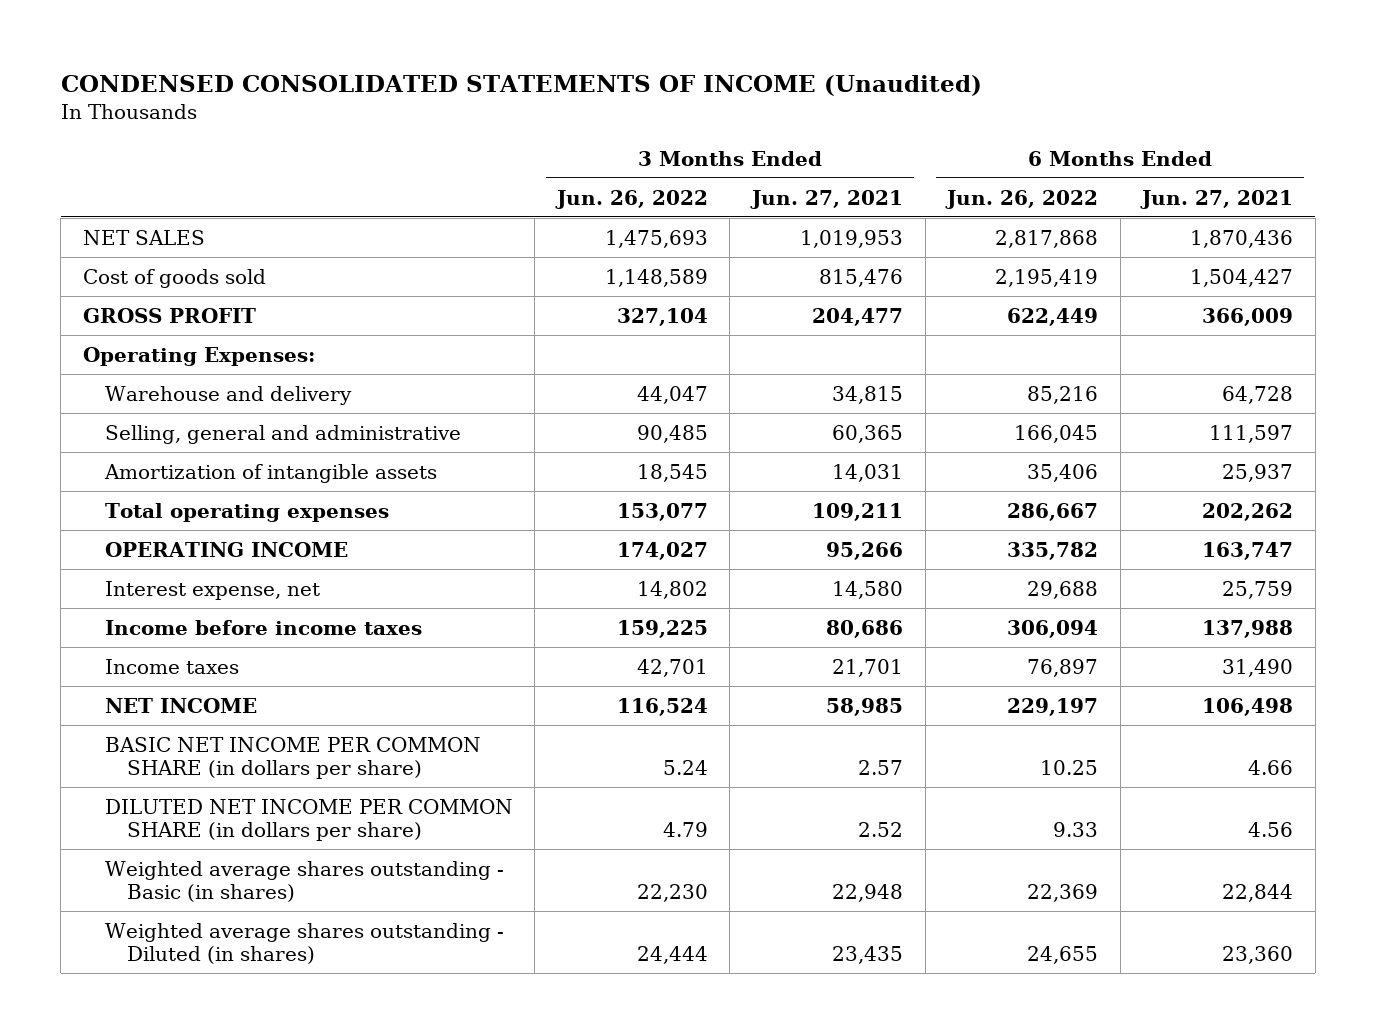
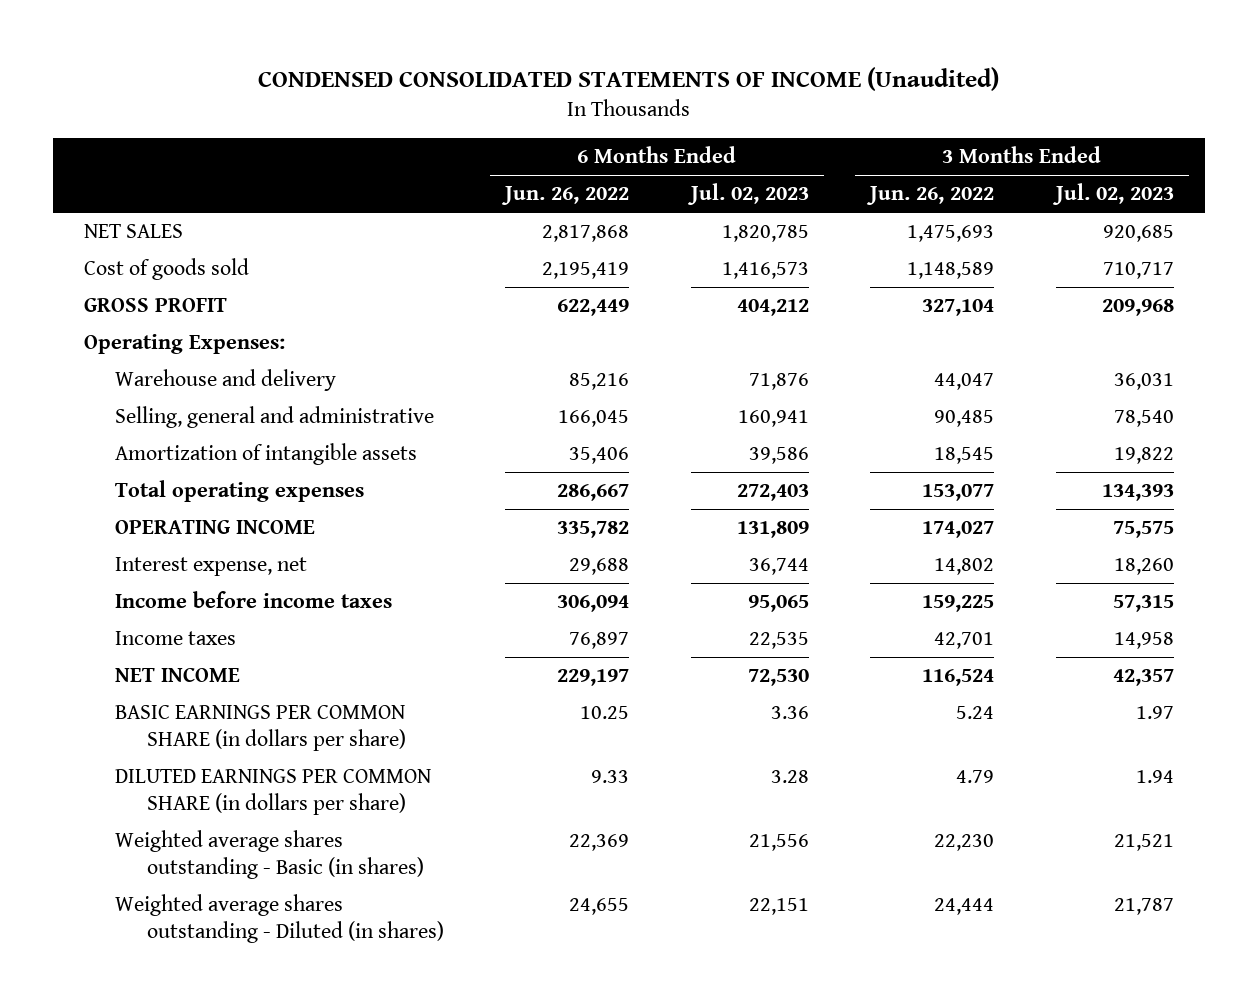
- | 3 Months Ended Jun. 26, 2022 | 3 Months Ended Jun. 27, 2021 | 6 Months Ended Jun. 26, 2022 | 6 Months Ended Jun. 27, 2021
+ | 6 Months Ended Jun. 26, 2022 | 6 Months Ended Jul. 02, 2023 | 3 Months Ended Jun. 26, 2022 | 3 Months Ended Jul. 02, 2023
- BASIC NET INCOME PER COMMON SHARE (in dollars per share) | 5.24 | 2.57 | 10.25 | 4.66
- DILUTED NET INCOME PER COMMON SHARE (in dollars per share) | 4.79 | 2.52 | 9.33 | 4.56
+ BASIC EARNINGS PER COMMON SHARE (in dollars per share) | 10.25 | 3.36 | 5.24 | 1.97
+ DILUTED EARNINGS PER COMMON SHARE (in dollars per share) | 9.33 | 3.28 | 4.79 | 1.94

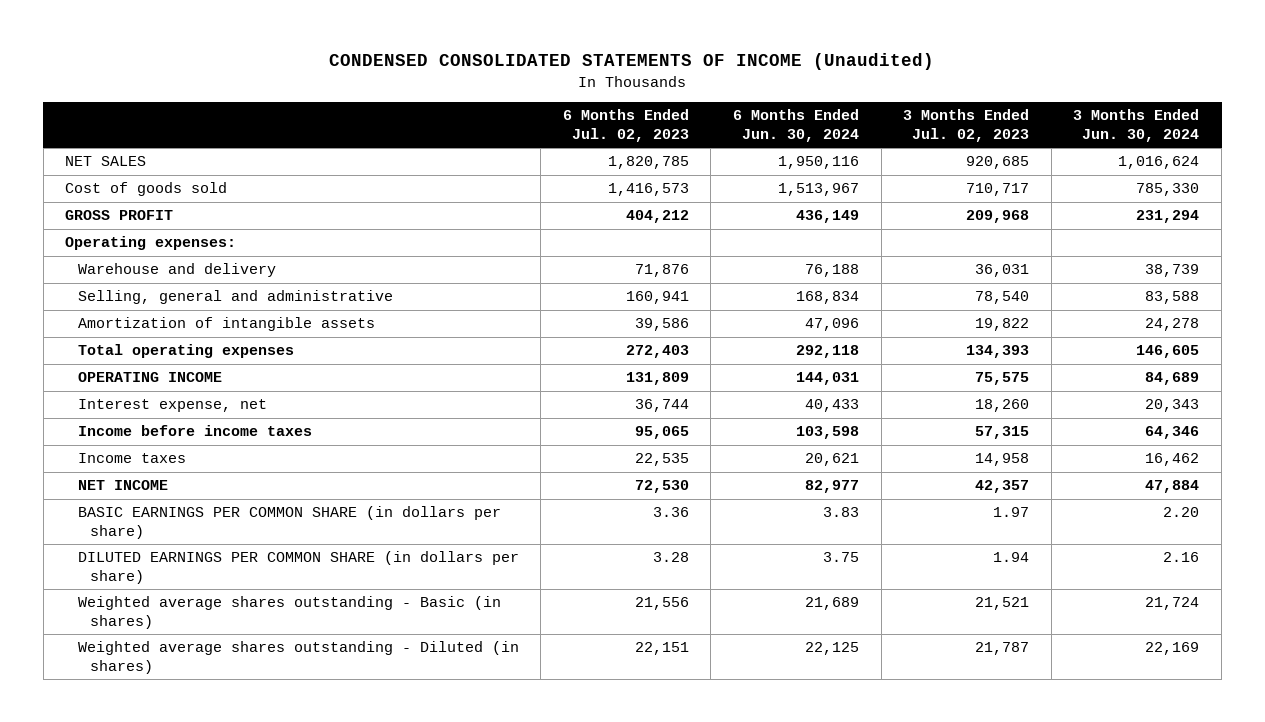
- | 6 Months Ended Jun. 26, 2022 | 6 Months Ended Jul. 02, 2023 | 3 Months Ended Jun. 26, 2022 | 3 Months Ended Jul. 02, 2023
+ | 6 Months Ended Jul. 02, 2023 | 6 Months Ended Jun. 30, 2024 | 3 Months Ended Jul. 02, 2023 | 3 Months Ended Jun. 30, 2024
- Operating Expenses:
+ Operating expenses:

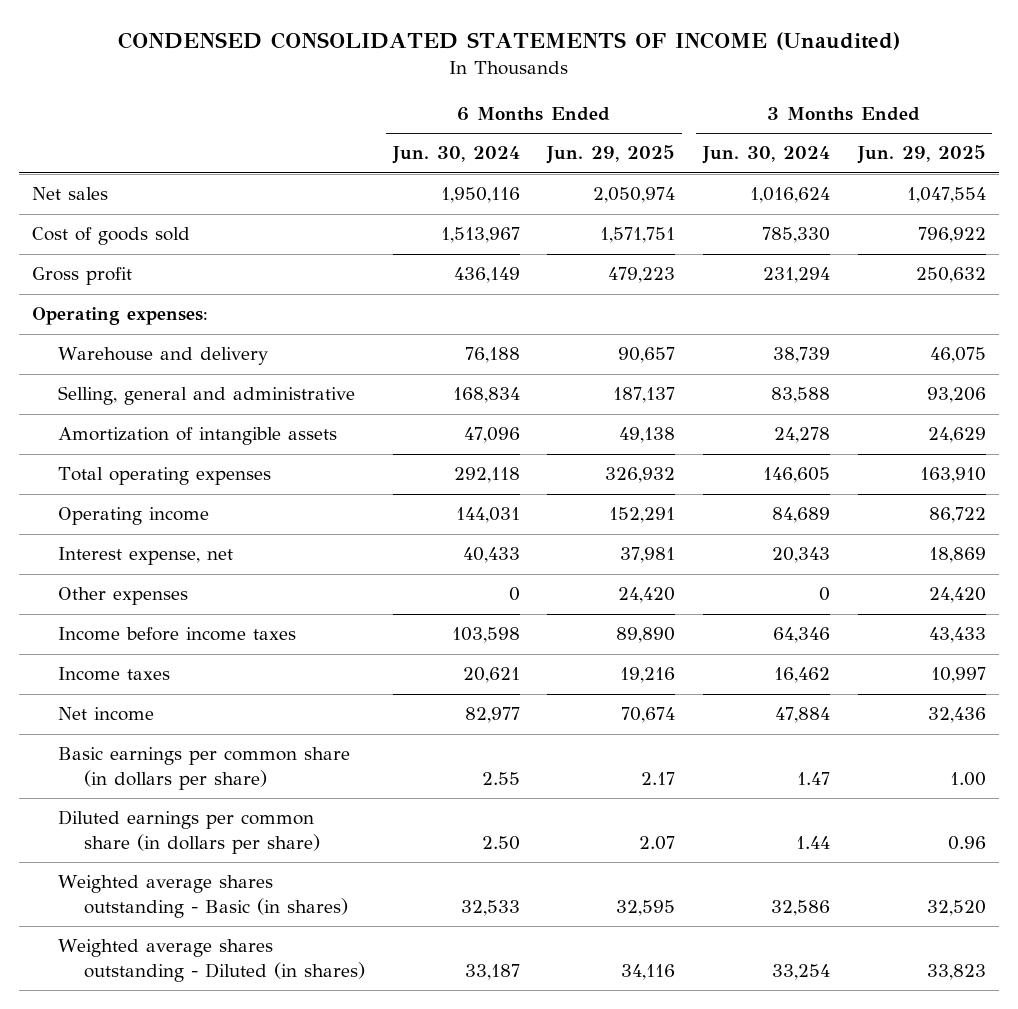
- | 6 Months Ended Jul. 02, 2023 | 6 Months Ended Jun. 30, 2024 | 3 Months Ended Jul. 02, 2023 | 3 Months Ended Jun. 30, 2024
+ | 6 Months Ended Jun. 30, 2024 | 6 Months Ended Jun. 29, 2025 | 3 Months Ended Jun. 30, 2024 | 3 Months Ended Jun. 29, 2025
- NET SALES | 1,820,785 | 1,950,116 | 920,685 | 1,016,624
+ Net sales | 1,950,116 | 2,050,974 | 1,016,624 | 1,047,554
- GROSS PROFIT | 404,212 | 436,149 | 209,968 | 231,294
+ Gross profit | 436,149 | 479,223 | 231,294 | 250,632
- OPERATING INCOME | 131,809 | 144,031 | 75,575 | 84,689
+ Operating income | 144,031 | 152,291 | 84,689 | 86,722
+ Other expenses | 0 | 24,420 | 0 | 24,420
- NET INCOME | 72,530 | 82,977 | 42,357 | 47,884
- BASIC EARNINGS PER COMMON SHARE (in dollars per share) | 3.36 | 3.83 | 1.97 | 2.20
- DILUTED EARNINGS PER COMMON SHARE (in dollars per share) | 3.28 | 3.75 | 1.94 | 2.16
- Weighted average shares outstanding - Basic (in shares) | 21,556 | 21,689 | 21,521 | 21,724
- Weighted average shares outstanding - Diluted (in shares) | 22,151 | 22,125 | 21,787 | 22,169
+ Net income | 82,977 | 70,674 | 47,884 | 32,436
+ Basic earnings per common share (in dollars per share) | 2.55 | 2.17 | 1.47 | 1.00
+ Diluted earnings per common share (in dollars per share) | 2.50 | 2.07 | 1.44 | 0.96
+ Weighted average shares outstanding - Basic (in shares) | 32,533 | 32,595 | 32,586 | 32,520
+ Weighted average shares outstanding - Diluted (in shares) | 33,187 | 34,116 | 33,254 | 33,823

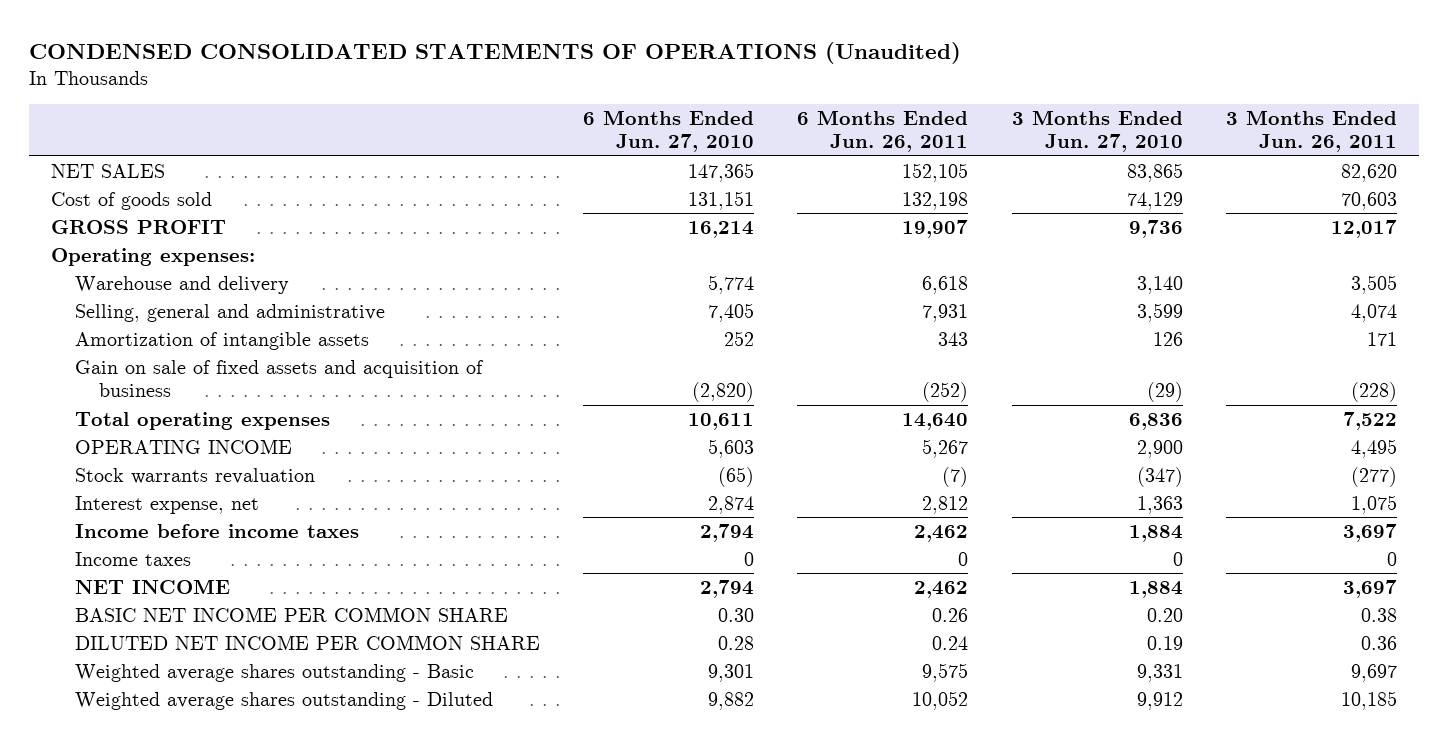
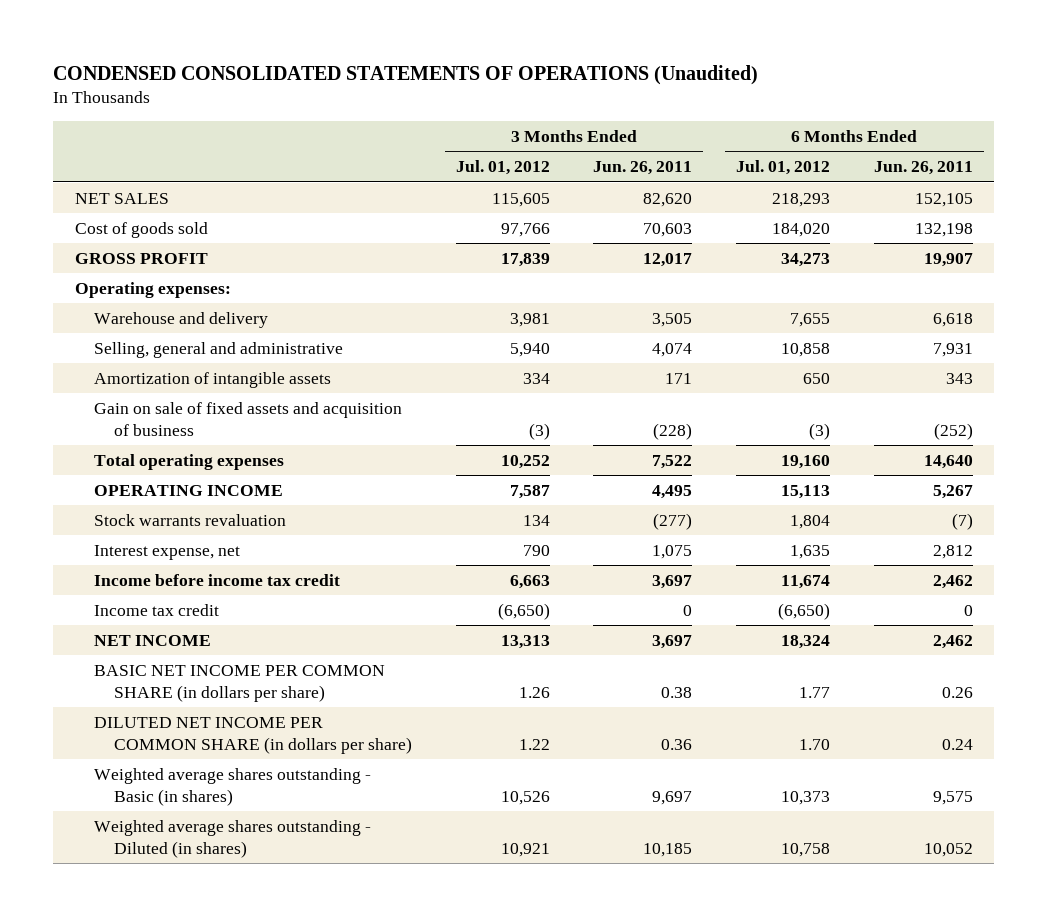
- | 6 Months Ended Jun. 27, 2010 | 6 Months Ended Jun. 26, 2011 | 3 Months Ended Jun. 27, 2010 | 3 Months Ended Jun. 26, 2011
+ | 3 Months Ended Jul. 01, 2012 | 3 Months Ended Jun. 26, 2011 | 6 Months Ended Jul. 01, 2012 | 6 Months Ended Jun. 26, 2011
- Income before income taxes | 2,794 | 2,462 | 1,884 | 3,697
- Income taxes | 0 | 0 | 0 | 0
+ Income before income tax credit | 6,663 | 3,697 | 11,674 | 2,462
+ Income tax credit | (6,650) | 0 | (6,650) | 0
- BASIC NET INCOME PER COMMON SHARE | 0.30 | 0.26 | 0.20 | 0.38
- DILUTED NET INCOME PER COMMON SHARE | 0.28 | 0.24 | 0.19 | 0.36
- Weighted average shares outstanding - Basic | 9,301 | 9,575 | 9,331 | 9,697
- Weighted average shares outstanding - Diluted | 9,882 | 10,052 | 9,912 | 10,185
+ BASIC NET INCOME PER COMMON SHARE (in dollars per share) | 1.26 | 0.38 | 1.77 | 0.26
+ DILUTED NET INCOME PER COMMON SHARE (in dollars per share) | 1.22 | 0.36 | 1.70 | 0.24
+ Weighted average shares outstanding - Basic (in shares) | 10,526 | 9,697 | 10,373 | 9,575
+ Weighted average shares outstanding - Diluted (in shares) | 10,921 | 10,185 | 10,758 | 10,052

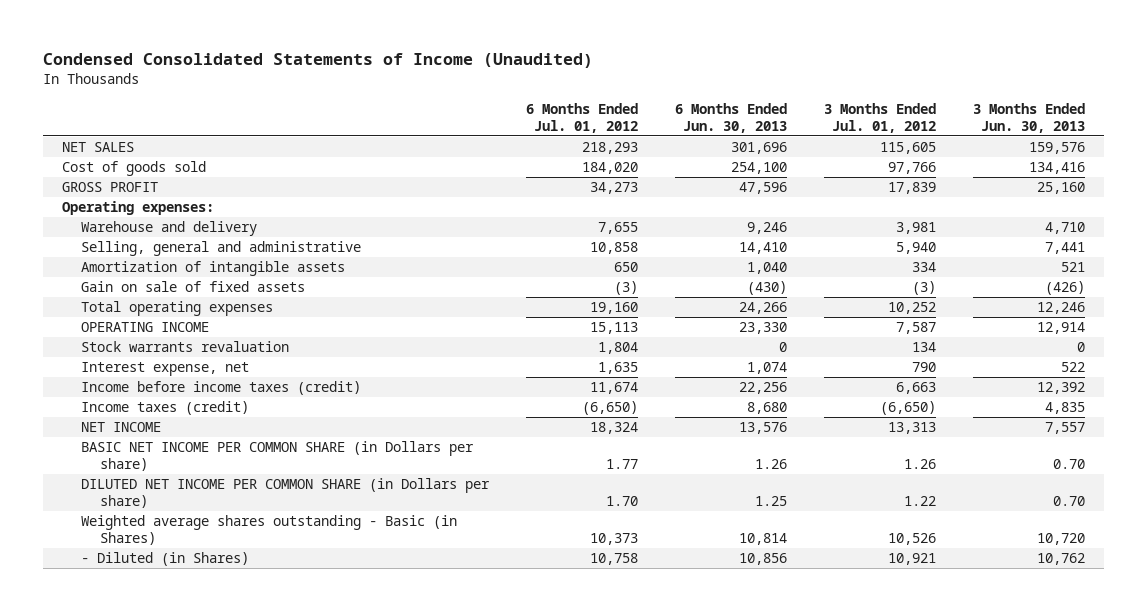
- CONDENSED CONSOLIDATED STATEMENTS OF OPERATIONS (Unaudited)
+ Condensed Consolidated Statements of Income (Unaudited)
- | 3 Months Ended Jul. 01, 2012 | 3 Months Ended Jun. 26, 2011 | 6 Months Ended Jul. 01, 2012 | 6 Months Ended Jun. 26, 2011
+ | 6 Months Ended Jul. 01, 2012 | 6 Months Ended Jun. 30, 2013 | 3 Months Ended Jul. 01, 2012 | 3 Months Ended Jun. 30, 2013
- Gain on sale of fixed assets and acquisition of business | (3) | (228) | (3) | (252)
+ Gain on sale of fixed assets | (3) | (430) | (3) | (426)
- Income before income tax credit | 6,663 | 3,697 | 11,674 | 2,462
- Income tax credit | (6,650) | 0 | (6,650) | 0
+ Income before income taxes (credit) | 11,674 | 22,256 | 6,663 | 12,392
+ Income taxes (credit) | (6,650) | 8,680 | (6,650) | 4,835
- BASIC NET INCOME PER COMMON SHARE (in dollars per share) | 1.26 | 0.38 | 1.77 | 0.26
- DILUTED NET INCOME PER COMMON SHARE (in dollars per share) | 1.22 | 0.36 | 1.70 | 0.24
- Weighted average shares outstanding - Basic (in shares) | 10,526 | 9,697 | 10,373 | 9,575
- Weighted average shares outstanding - Diluted (in shares) | 10,921 | 10,185 | 10,758 | 10,052
+ BASIC NET INCOME PER COMMON SHARE (in Dollars per share) | 1.77 | 1.26 | 1.26 | 0.70
+ DILUTED NET INCOME PER COMMON SHARE (in Dollars per share) | 1.70 | 1.25 | 1.22 | 0.70
+ Weighted average shares outstanding - Basic (in Shares) | 10,373 | 10,814 | 10,526 | 10,720
+ - Diluted (in Shares) | 10,758 | 10,856 | 10,921 | 10,762

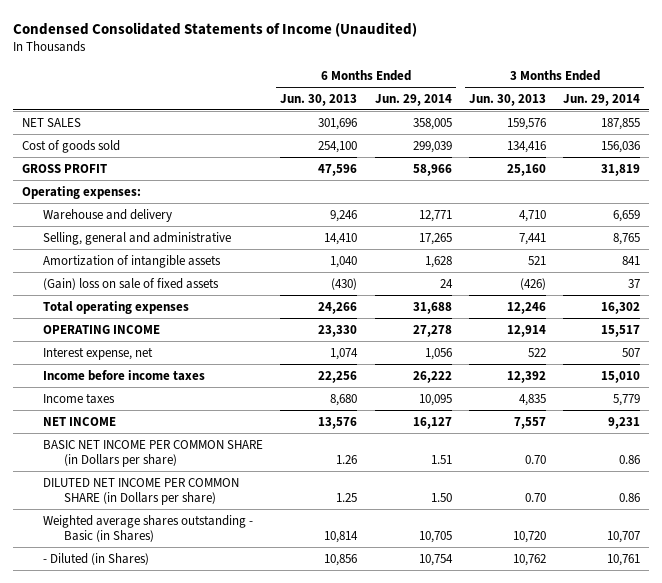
- | 6 Months Ended Jul. 01, 2012 | 6 Months Ended Jun. 30, 2013 | 3 Months Ended Jul. 01, 2012 | 3 Months Ended Jun. 30, 2013
+ | 6 Months Ended Jun. 30, 2013 | 6 Months Ended Jun. 29, 2014 | 3 Months Ended Jun. 30, 2013 | 3 Months Ended Jun. 29, 2014
- Gain on sale of fixed assets | (3) | (430) | (3) | (426)
+ (Gain) loss on sale of fixed assets | (430) | 24 | (426) | 37
- Stock warrants revaluation | 1,804 | 0 | 134 | 0
- Income before income taxes (credit) | 11,674 | 22,256 | 6,663 | 12,392
- Income taxes (credit) | (6,650) | 8,680 | (6,650) | 4,835
+ Income before income taxes | 22,256 | 26,222 | 12,392 | 15,010
+ Income taxes | 8,680 | 10,095 | 4,835 | 5,779

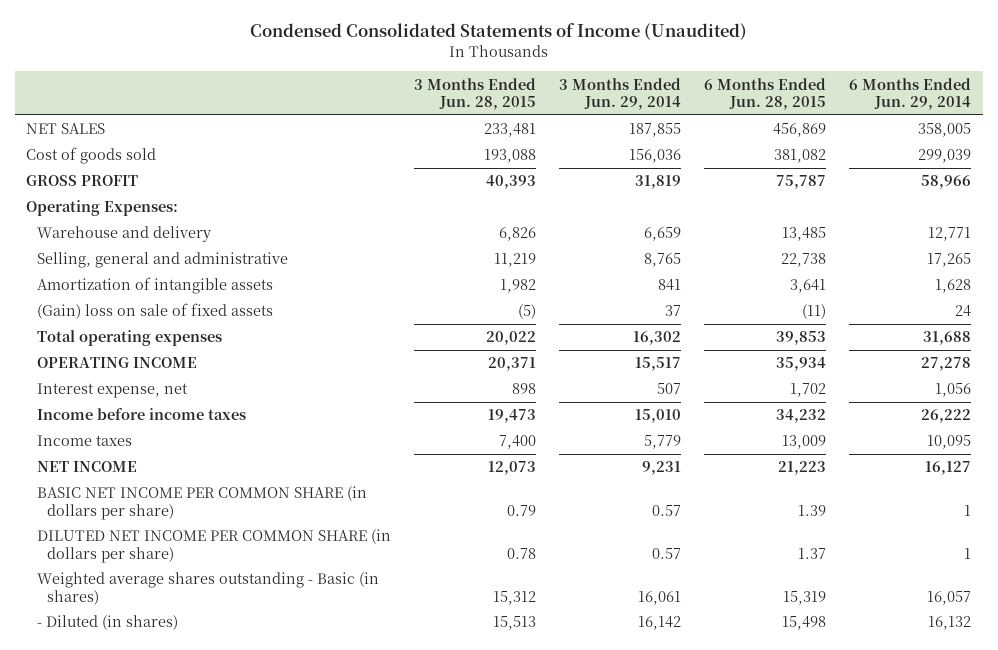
- | 6 Months Ended Jun. 30, 2013 | 6 Months Ended Jun. 29, 2014 | 3 Months Ended Jun. 30, 2013 | 3 Months Ended Jun. 29, 2014
+ | 3 Months Ended Jun. 28, 2015 | 3 Months Ended Jun. 29, 2014 | 6 Months Ended Jun. 28, 2015 | 6 Months Ended Jun. 29, 2014
- Operating expenses:
+ Operating Expenses:
- BASIC NET INCOME PER COMMON SHARE (in Dollars per share) | 1.26 | 1.51 | 0.70 | 0.86
- DILUTED NET INCOME PER COMMON SHARE (in Dollars per share) | 1.25 | 1.50 | 0.70 | 0.86
- Weighted average shares outstanding - Basic (in Shares) | 10,814 | 10,705 | 10,720 | 10,707
- - Diluted (in Shares) | 10,856 | 10,754 | 10,762 | 10,761
+ BASIC NET INCOME PER COMMON SHARE (in dollars per share) | 0.79 | 0.57 | 1.39 | 1
+ DILUTED NET INCOME PER COMMON SHARE (in dollars per share) | 0.78 | 0.57 | 1.37 | 1
+ Weighted average shares outstanding - Basic (in shares) | 15,312 | 16,061 | 15,319 | 16,057
+ - Diluted (in shares) | 15,513 | 16,142 | 15,498 | 16,132

